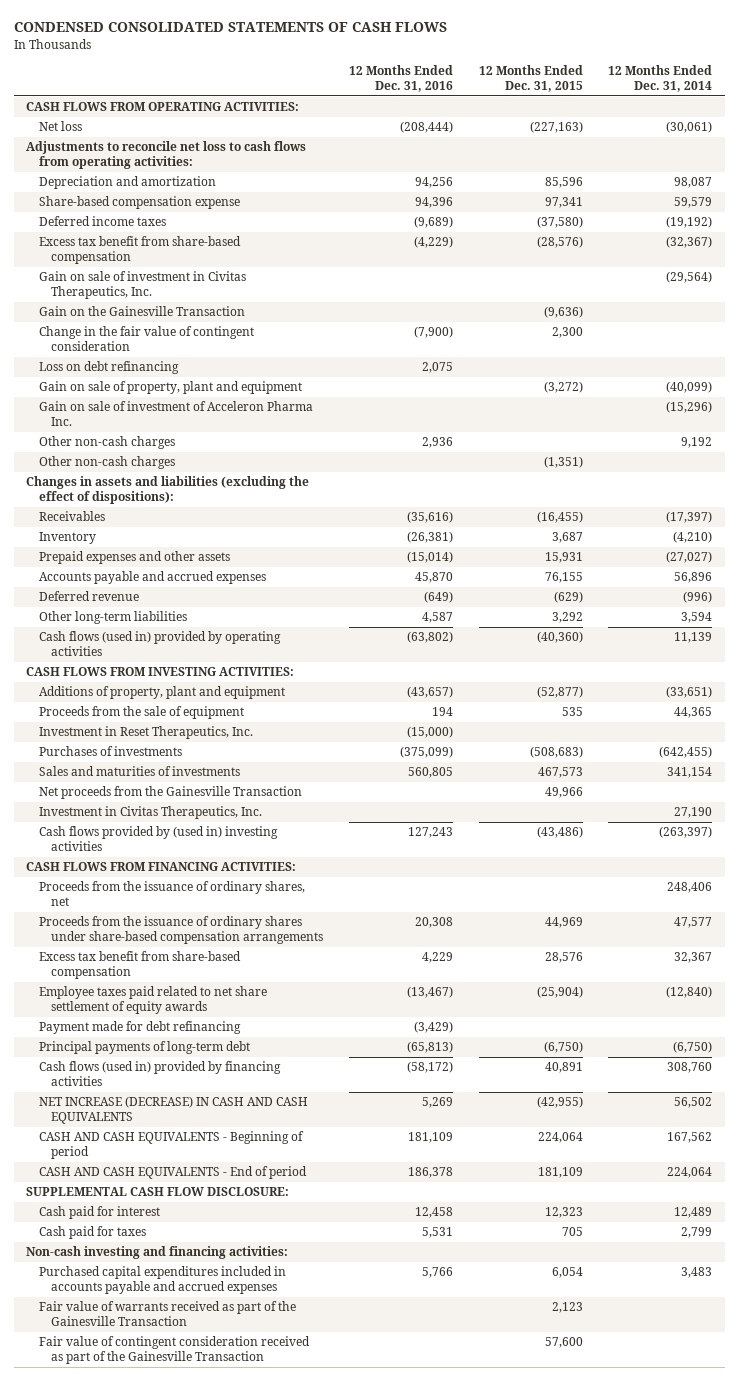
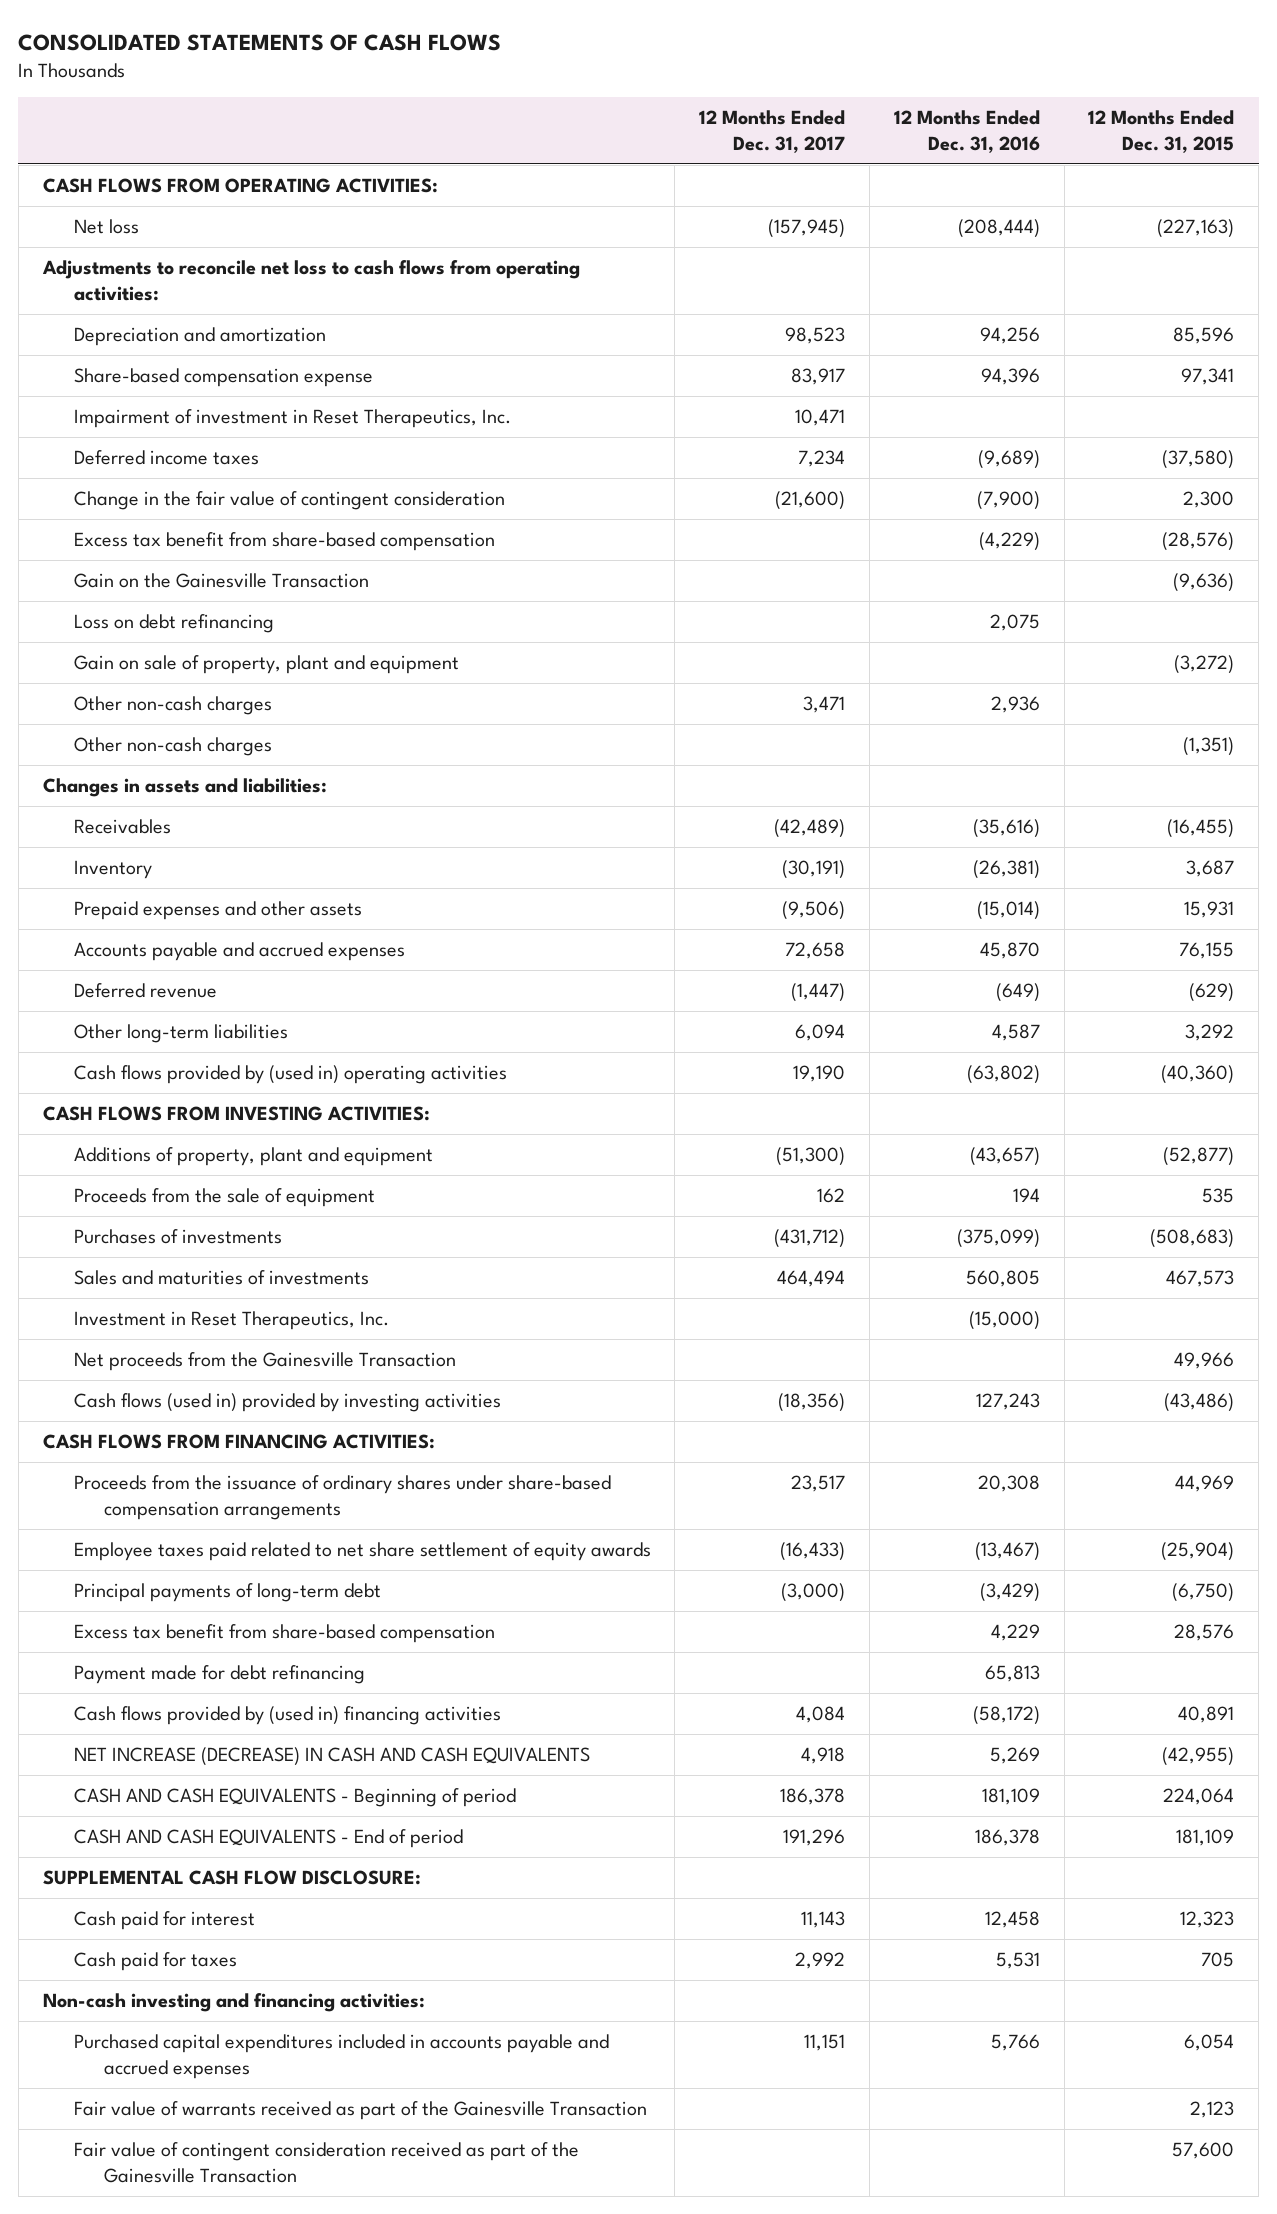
- CONDENSED CONSOLIDATED STATEMENTS OF CASH FLOWS
+ CONSOLIDATED STATEMENTS OF CASH FLOWS
- | 12 Months Ended Dec. 31, 2016 | 12 Months Ended Dec. 31, 2015 | 12 Months Ended Dec. 31, 2014
+ | 12 Months Ended Dec. 31, 2017 | 12 Months Ended Dec. 31, 2016 | 12 Months Ended Dec. 31, 2015
+ Impairment of investment in Reset Therapeutics, Inc. | 10,471 | |
moved up: Change in the fair value of contingent consideration | (21,600) | (7,900) | 2,300
- Gain on sale of investment in Civitas Therapeutics, Inc. | | | (29,564)
- Gain on sale of investment of Acceleron Pharma Inc. | | | (15,296)
- Changes in assets and liabilities (excluding the effect of dispositions):
+ Changes in assets and liabilities:
- Cash flows (used in) provided by operating activities | (63,802) | (40,360) | 11,139
+ Cash flows provided by (used in) operating activities | 19,190 | (63,802) | (40,360)
moved down: Investment in Reset Therapeutics, Inc. | | (15,000) |
- Investment in Civitas Therapeutics, Inc. | | | 27,190
- Cash flows provided by (used in) investing activities | 127,243 | (43,486) | (263,397)
+ Cash flows (used in) provided by investing activities | (18,356) | 127,243 | (43,486)
- Proceeds from the issuance of ordinary shares, net | | | 248,406
- Payment made for debt refinancing | (3,429) | |
- Principal payments of long-term debt | (65,813) | (6,750) | (6,750)
- Cash flows (used in) provided by financing activities | (58,172) | 40,891 | 308,760
+ Principal payments of long-term debt | (3,000) | (3,429) | (6,750)
moved down: Excess tax benefit from share-based compensation | | 4,229 | 28,576
+ Payment made for debt refinancing | | 65,813 |
+ Cash flows provided by (used in) financing activities | 4,084 | (58,172) | 40,891

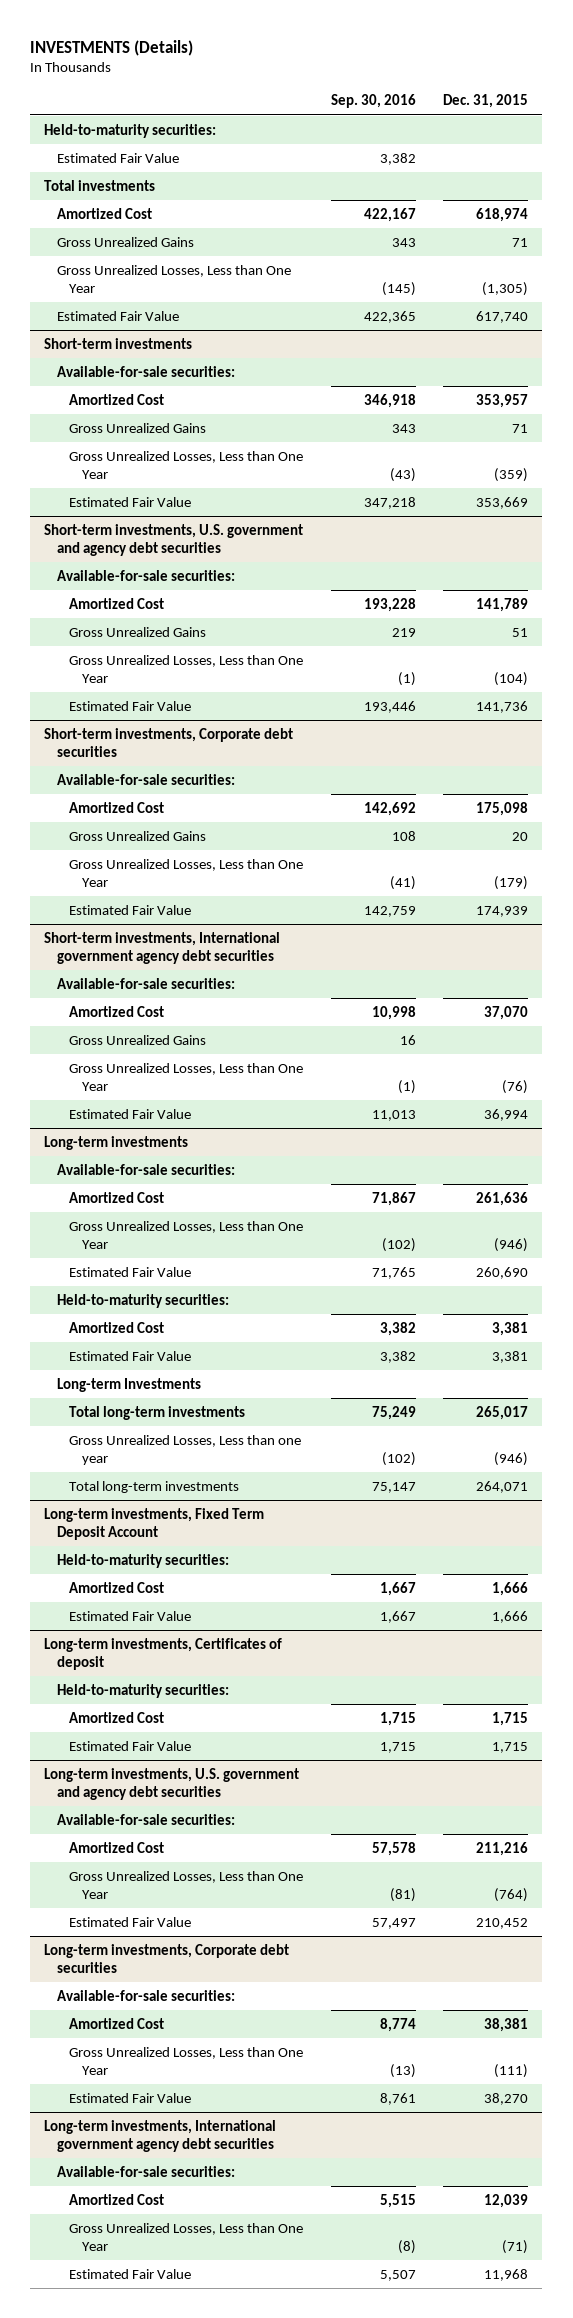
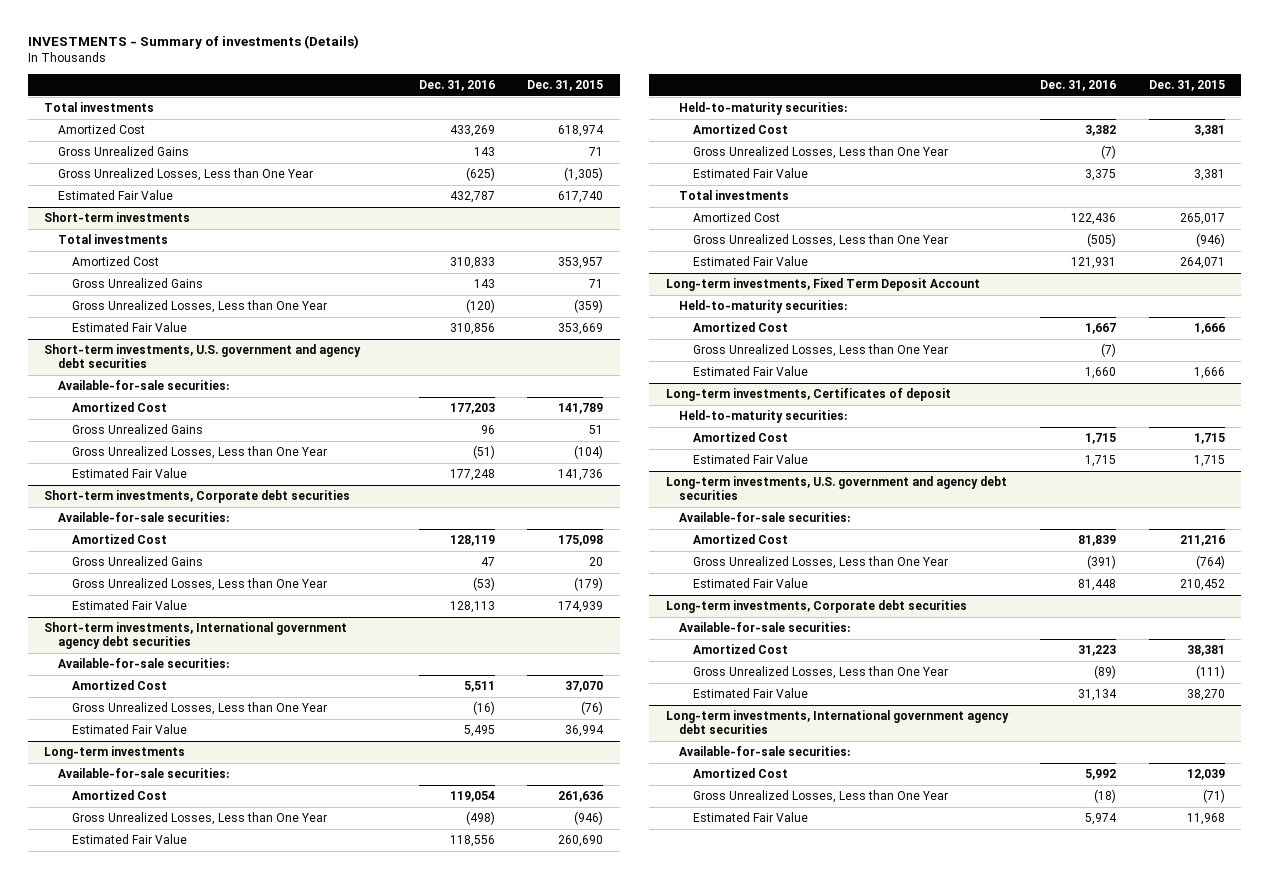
- INVESTMENTS (Details)
+ INVESTMENTS - Summary of investments (Details)
- | Sep. 30, 2016 | Dec. 31, 2015
+ | Dec. 31, 2016 | Dec. 31, 2015
- Held-to-maturity securities:
- Estimated Fair Value | 3,382 |
@ Short-term investments
- Available-for-sale securities:
+ Total investments
@ Short-term investments, International government agency debt securities
- Gross Unrealized Gains | 16 |
@ Long-term investments
+ Gross Unrealized Losses, Less than One Year | (7) |
- Long-term Investments
- Total long-term investments | 75,249 | 265,017
- Gross Unrealized Losses, Less than one year | (102) | (946)
- Total long-term investments | 75,147 | 264,071
+ Total investments
+ Amortized Cost | 122,436 | 265,017
+ Gross Unrealized Losses, Less than One Year | (505) | (946)
+ Estimated Fair Value | 121,931 | 264,071
@ Long-term investments, Fixed Term Deposit Account
+ Gross Unrealized Losses, Less than One Year | (7) |

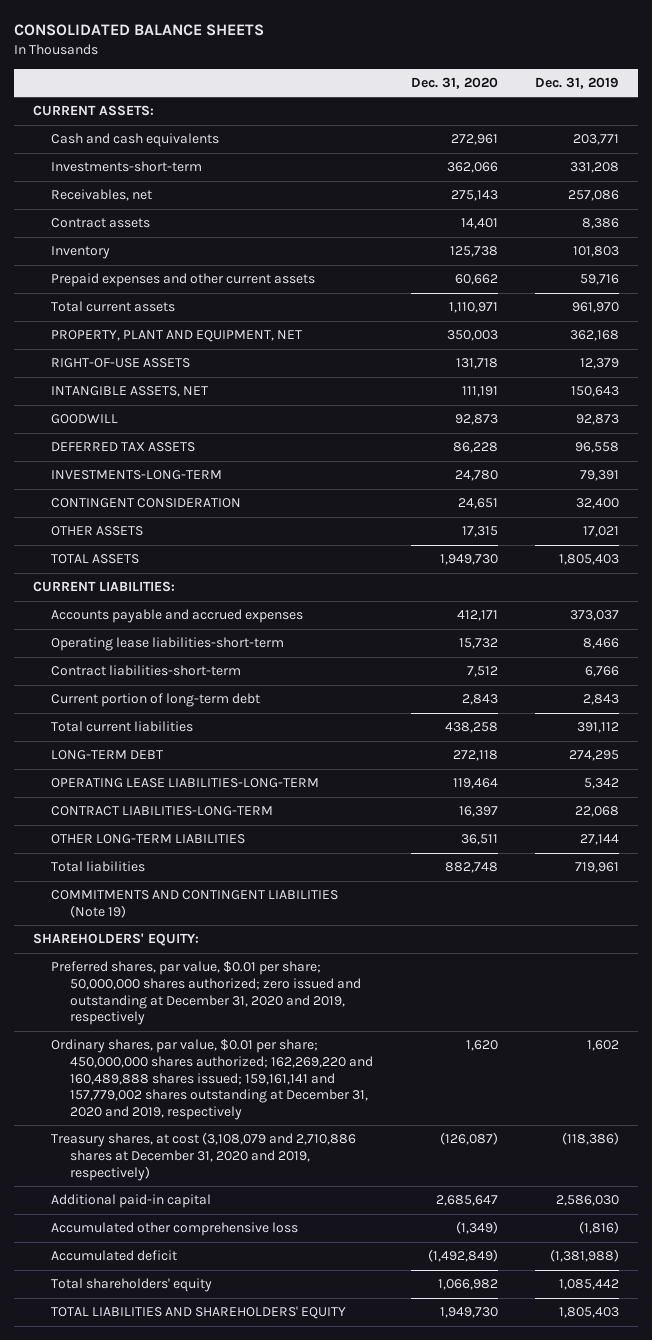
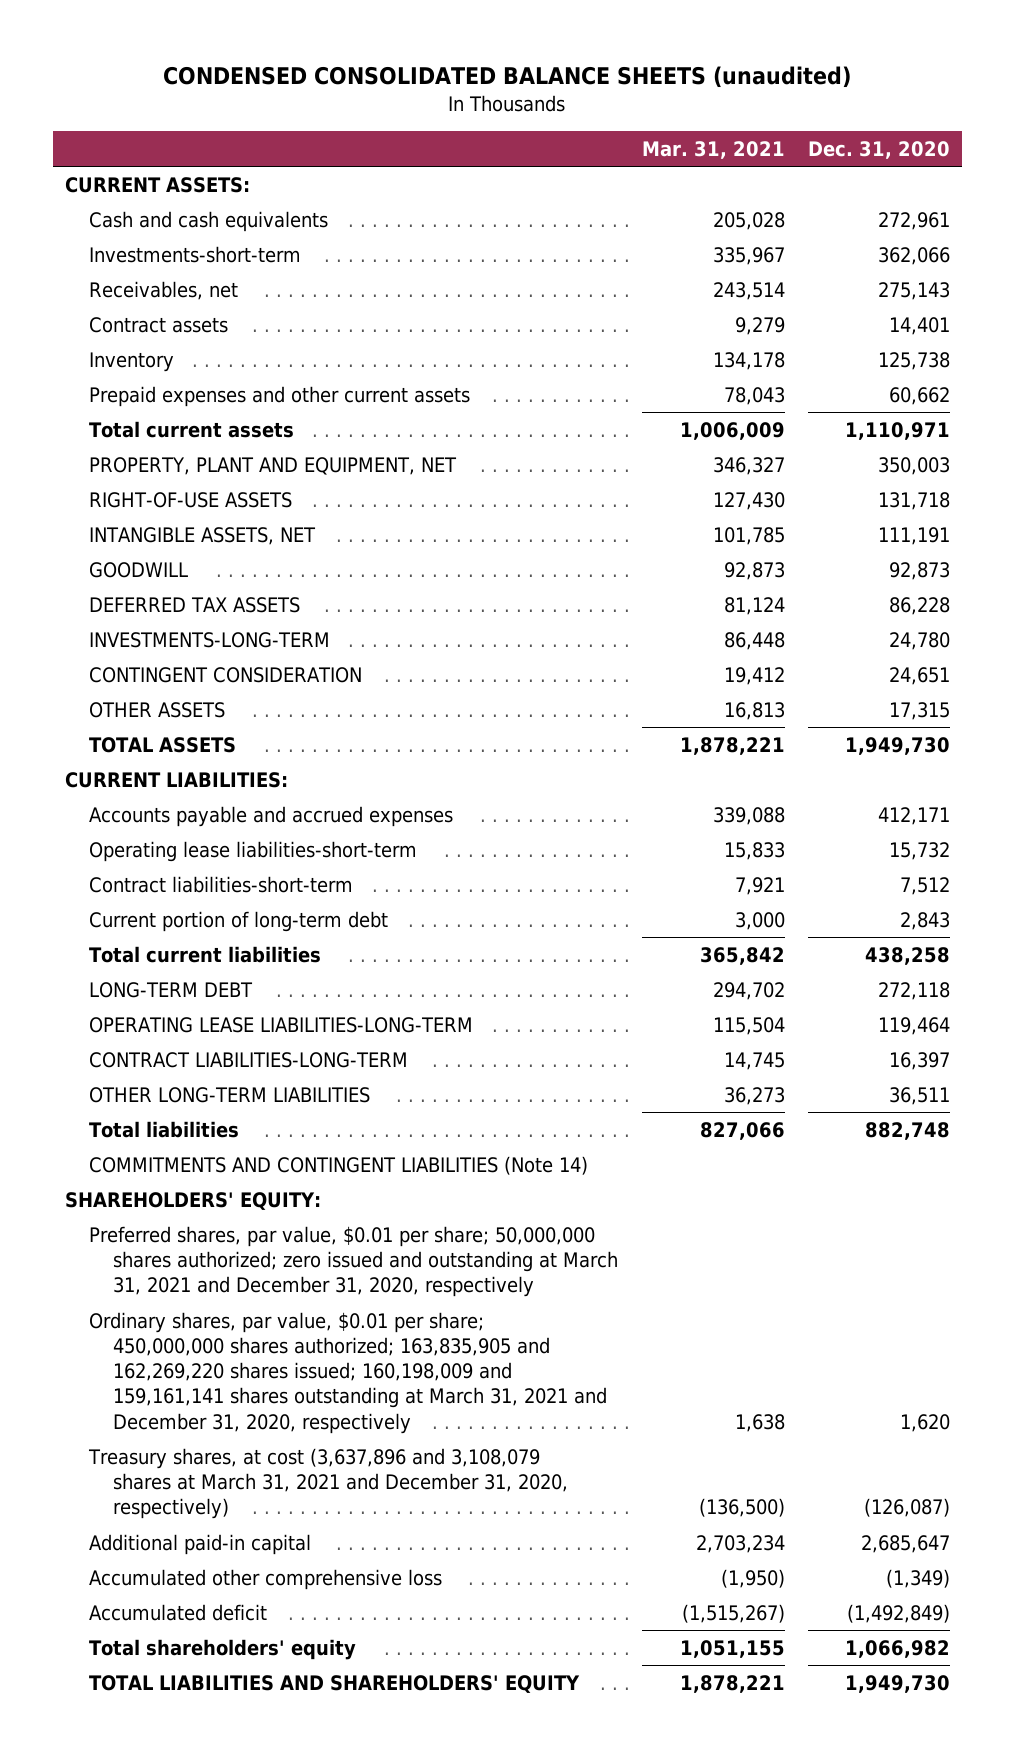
- CONSOLIDATED BALANCE SHEETS
+ CONDENSED CONSOLIDATED BALANCE SHEETS (unaudited)
- | Dec. 31, 2020 | Dec. 31, 2019
+ | Mar. 31, 2021 | Dec. 31, 2020
- COMMITMENTS AND CONTINGENT LIABILITIES (Note 19)
+ COMMITMENTS AND CONTINGENT LIABILITIES (Note 14)
- Preferred shares, par value, $0.01 per share; 50,000,000 shares authorized; zero issued and outstanding at December 31, 2020 and 2019, respectively
- Ordinary shares, par value, $0.01 per share; 450,000,000 shares authorized; 162,269,220 and 160,489,888 shares issued; 159,161,141 and 157,779,002 shares outstanding at December 31, 2020 and 2019, respectively | 1,620 | 1,602
- Treasury shares, at cost (3,108,079 and 2,710,886 shares at December 31, 2020 and 2019, respectively) | (126,087) | (118,386)
+ Preferred shares, par value, $0.01 per share; 50,000,000 shares authorized; zero issued and outstanding at March 31, 2021 and December 31, 2020, respectively
+ Ordinary shares, par value, $0.01 per share; 450,000,000 shares authorized; 163,835,905 and 162,269,220 shares issued; 160,198,009 and 159,161,141 shares outstanding at March 31, 2021 and December 31, 2020, respectively | 1,638 | 1,620
+ Treasury shares, at cost (3,637,896 and 3,108,079 shares at March 31, 2021 and December 31, 2020, respectively) | (136,500) | (126,087)

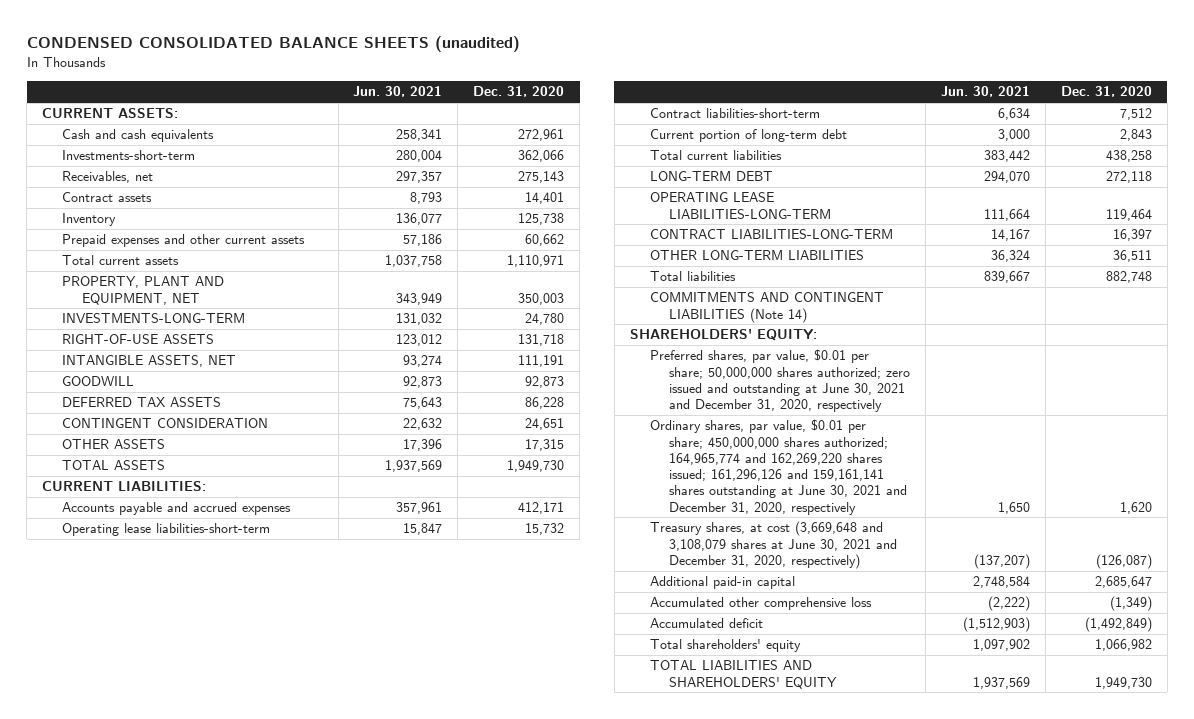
- | Mar. 31, 2021 | Dec. 31, 2020
+ | Jun. 30, 2021 | Dec. 31, 2020
moved up: INVESTMENTS-LONG-TERM | 131,032 | 24,780
- Preferred shares, par value, $0.01 per share; 50,000,000 shares authorized; zero issued and outstanding at March 31, 2021 and December 31, 2020, respectively
- Ordinary shares, par value, $0.01 per share; 450,000,000 shares authorized; 163,835,905 and 162,269,220 shares issued; 160,198,009 and 159,161,141 shares outstanding at March 31, 2021 and December 31, 2020, respectively | 1,638 | 1,620
- Treasury shares, at cost (3,637,896 and 3,108,079 shares at March 31, 2021 and December 31, 2020, respectively) | (136,500) | (126,087)
+ Preferred shares, par value, $0.01 per share; 50,000,000 shares authorized; zero issued and outstanding at June 30, 2021 and December 31, 2020, respectively
+ Ordinary shares, par value, $0.01 per share; 450,000,000 shares authorized; 164,965,774 and 162,269,220 shares issued; 161,296,126 and 159,161,141 shares outstanding at June 30, 2021 and December 31, 2020, respectively | 1,650 | 1,620
+ Treasury shares, at cost (3,669,648 and 3,108,079 shares at June 30, 2021 and December 31, 2020, respectively) | (137,207) | (126,087)

